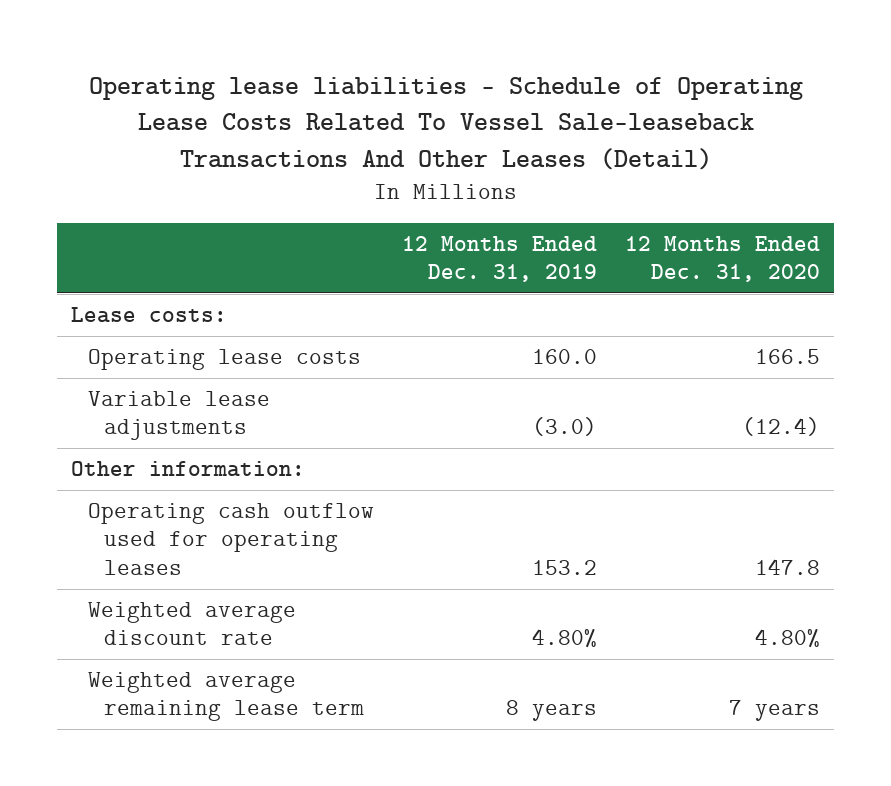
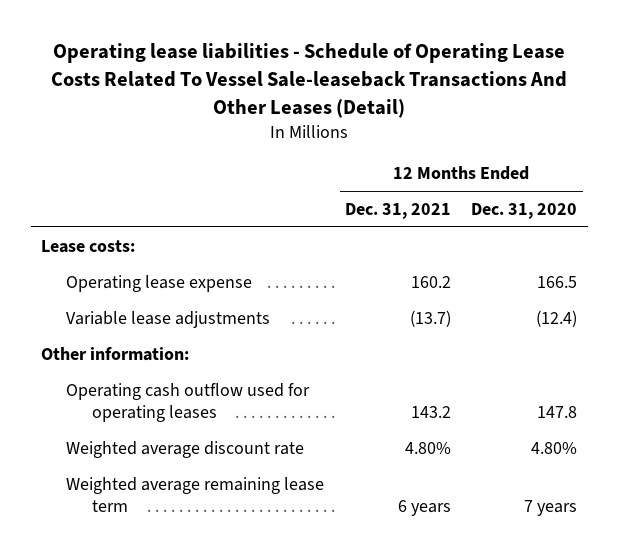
- | 12 Months Ended Dec. 31, 2019 | 12 Months Ended Dec. 31, 2020
+ | 12 Months Ended Dec. 31, 2021 | 12 Months Ended Dec. 31, 2020
- Operating lease costs | 160.0 | 166.5
+ Operating lease expense | 160.2 | 166.5

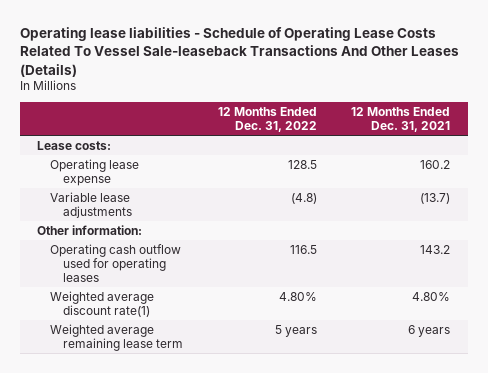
- Operating lease liabilities - Schedule of Operating Lease Costs Related To Vessel Sale-leaseback Transactions And Other Leases (Detail)
+ Operating lease liabilities - Schedule of Operating Lease Costs Related To Vessel Sale-leaseback Transactions And Other Leases (Details)
- | 12 Months Ended Dec. 31, 2021 | 12 Months Ended Dec. 31, 2020
+ | 12 Months Ended Dec. 31, 2022 | 12 Months Ended Dec. 31, 2021
- Weighted average discount rate | 4.80% | 4.80%
+ Weighted average discount rate(1) | 4.80% | 4.80%

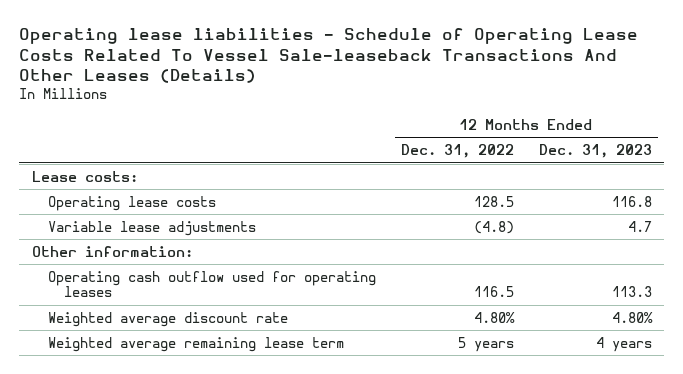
- | 12 Months Ended Dec. 31, 2022 | 12 Months Ended Dec. 31, 2021
+ | 12 Months Ended Dec. 31, 2022 | 12 Months Ended Dec. 31, 2023
- Operating lease expense | 128.5 | 160.2
+ Operating lease costs | 128.5 | 116.8
- Weighted average discount rate(1) | 4.80% | 4.80%
+ Weighted average discount rate | 4.80% | 4.80%

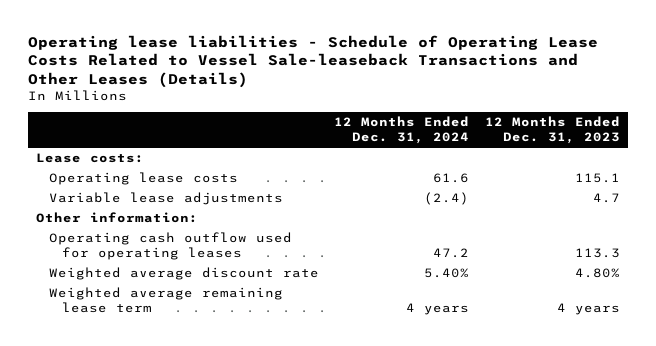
- Operating lease liabilities - Schedule of Operating Lease Costs Related To Vessel Sale-leaseback Transactions And Other Leases (Details)
+ Operating lease liabilities - Schedule of Operating Lease Costs Related to Vessel Sale-leaseback Transactions and Other Leases (Details)
- | 12 Months Ended Dec. 31, 2022 | 12 Months Ended Dec. 31, 2023
+ | 12 Months Ended Dec. 31, 2024 | 12 Months Ended Dec. 31, 2023
- Operating lease costs | 128.5 | 116.8
+ Operating lease costs | 61.6 | 115.1

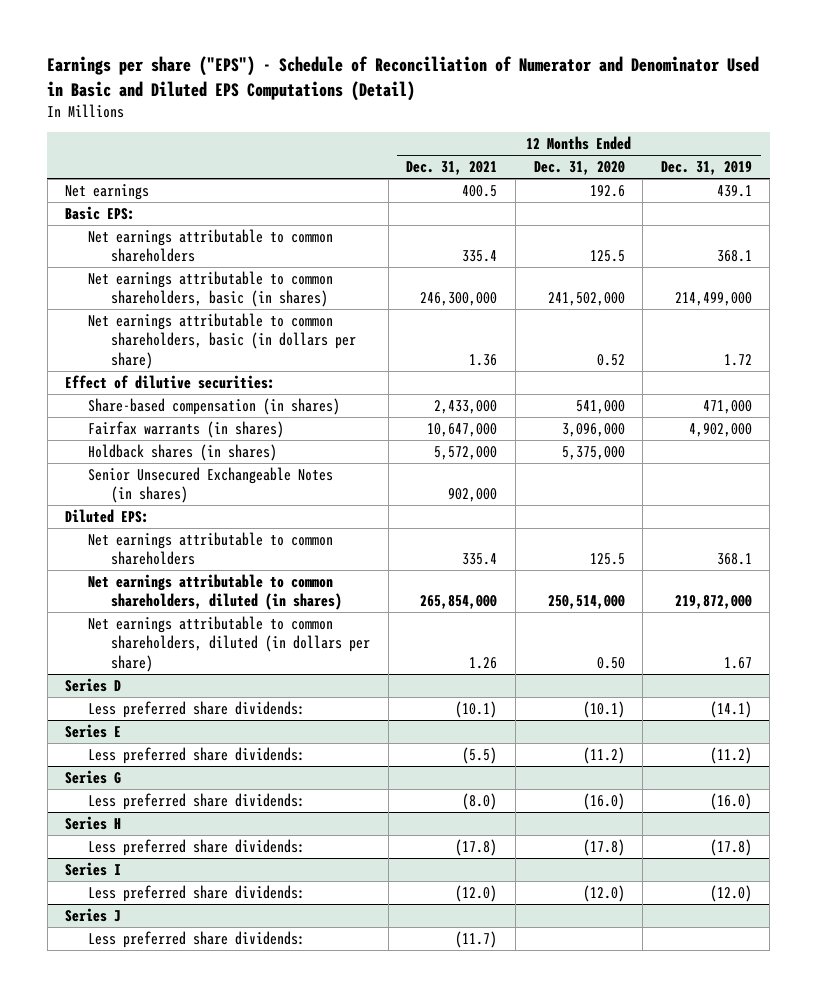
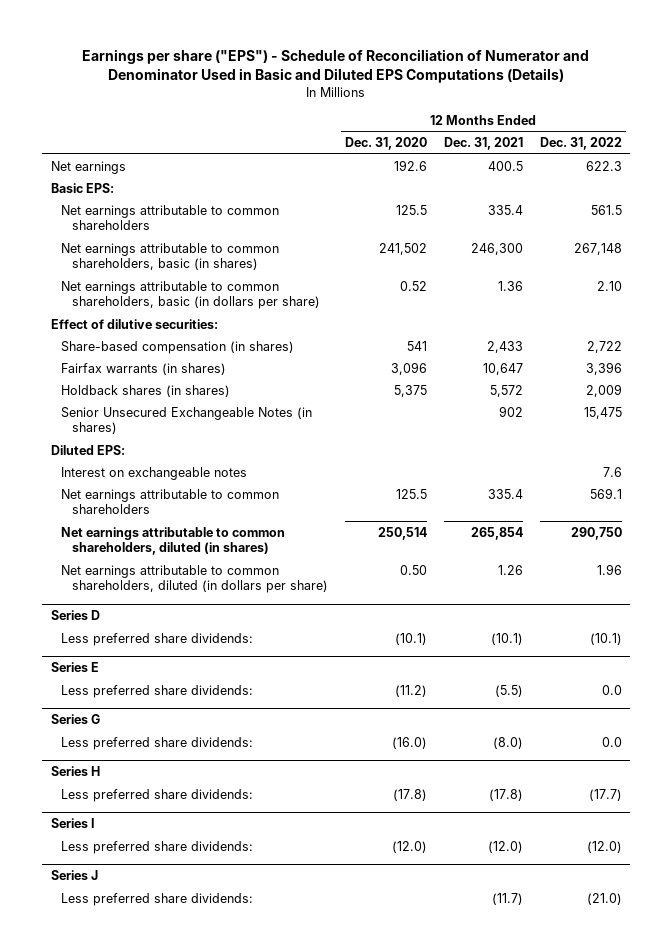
- Earnings per share ("EPS") - Schedule of Reconciliation of Numerator and Denominator Used in Basic and Diluted EPS Computations (Detail)
+ Earnings per share ("EPS") - Schedule of Reconciliation of Numerator and Denominator Used in Basic and Diluted EPS Computations (Details)
- | 12 Months Ended Dec. 31, 2021 | 12 Months Ended Dec. 31, 2020 | 12 Months Ended Dec. 31, 2019
+ | 12 Months Ended Dec. 31, 2020 | 12 Months Ended Dec. 31, 2021 | 12 Months Ended Dec. 31, 2022
- Net earnings attributable to common shareholders, basic (in shares) | 246,300,000 | 241,502,000 | 214,499,000
+ Net earnings attributable to common shareholders, basic (in shares) | 241,502 | 246,300 | 267,148
- Share-based compensation (in shares) | 2,433,000 | 541,000 | 471,000
- Fairfax warrants (in shares) | 10,647,000 | 3,096,000 | 4,902,000
- Holdback shares (in shares) | 5,572,000 | 5,375,000 |
- Senior Unsecured Exchangeable Notes (in shares) | 902,000 | |
+ Share-based compensation (in shares) | 541 | 2,433 | 2,722
+ Fairfax warrants (in shares) | 3,096 | 10,647 | 3,396
+ Holdback shares (in shares) | 5,375 | 5,572 | 2,009
+ Senior Unsecured Exchangeable Notes (in shares) | | 902 | 15,475
+ Interest on exchangeable notes | | | 7.6
- Net earnings attributable to common shareholders, diluted (in shares) | 265,854,000 | 250,514,000 | 219,872,000
+ Net earnings attributable to common shareholders, diluted (in shares) | 250,514 | 265,854 | 290,750

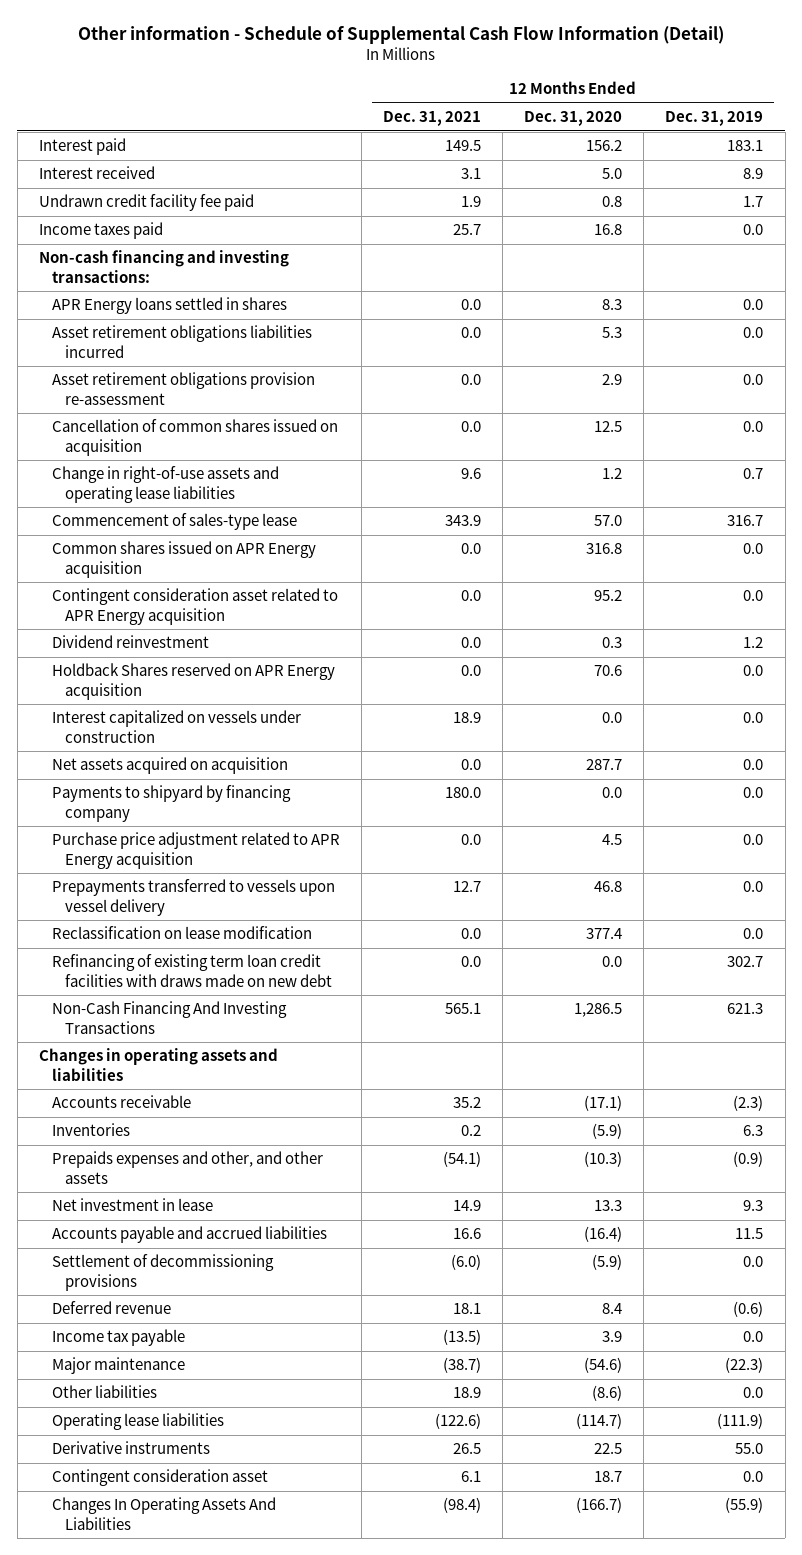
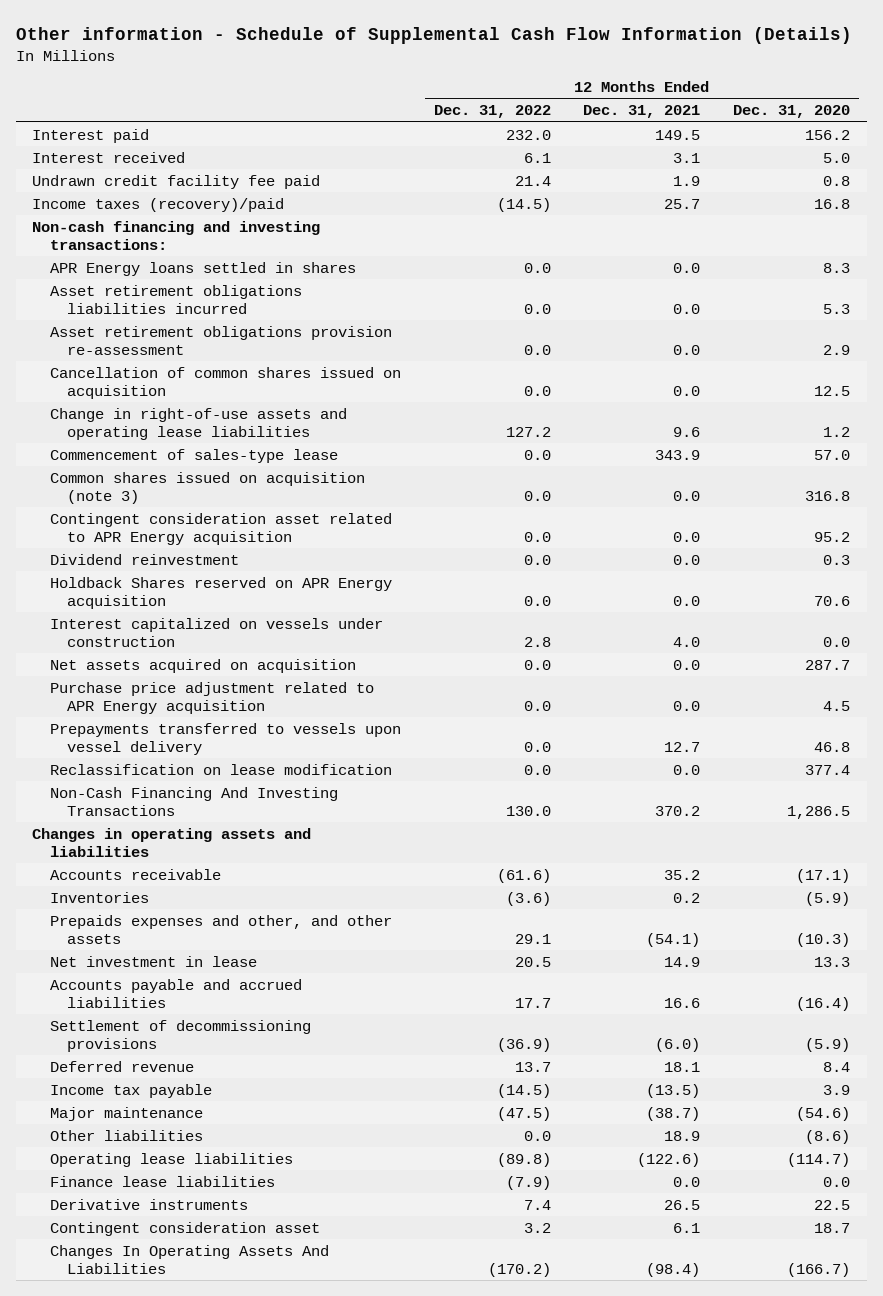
- Other information - Schedule of Supplemental Cash Flow Information (Detail)
+ Other information - Schedule of Supplemental Cash Flow Information (Details)
- | 12 Months Ended Dec. 31, 2021 | 12 Months Ended Dec. 31, 2020 | 12 Months Ended Dec. 31, 2019
+ | 12 Months Ended Dec. 31, 2022 | 12 Months Ended Dec. 31, 2021 | 12 Months Ended Dec. 31, 2020
- Income taxes paid | 25.7 | 16.8 | 0.0
+ Income taxes (recovery)/paid | (14.5) | 25.7 | 16.8
- Common shares issued on APR Energy acquisition | 0.0 | 316.8 | 0.0
+ Common shares issued on acquisition (note 3) | 0.0 | 0.0 | 316.8
- Interest capitalized on vessels under construction | 18.9 | 0.0 | 0.0
+ Interest capitalized on vessels under construction | 2.8 | 4.0 | 0.0
- Payments to shipyard by financing company | 180.0 | 0.0 | 0.0
- Refinancing of existing term loan credit facilities with draws made on new debt | 0.0 | 0.0 | 302.7
- Non-Cash Financing And Investing Transactions | 565.1 | 1,286.5 | 621.3
+ Non-Cash Financing And Investing Transactions | 130.0 | 370.2 | 1,286.5
+ Finance lease liabilities | (7.9) | 0.0 | 0.0

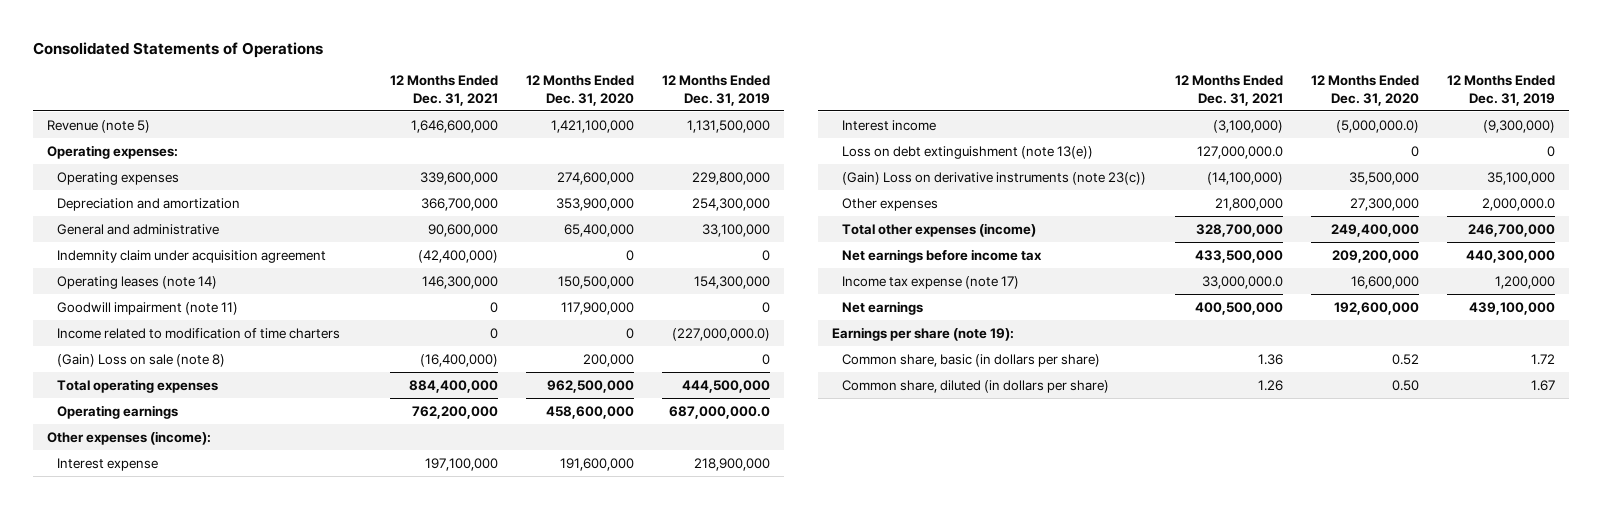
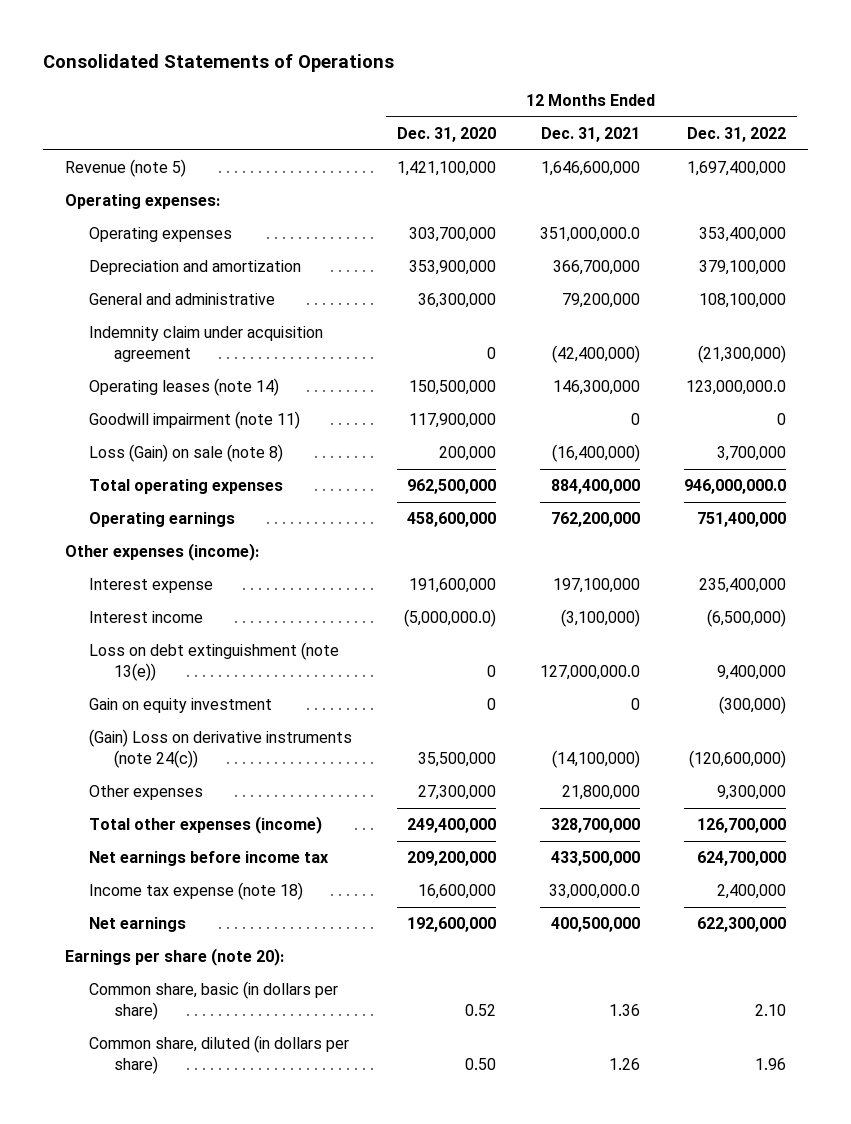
- | 12 Months Ended Dec. 31, 2021 | 12 Months Ended Dec. 31, 2020 | 12 Months Ended Dec. 31, 2019
+ | 12 Months Ended Dec. 31, 2020 | 12 Months Ended Dec. 31, 2021 | 12 Months Ended Dec. 31, 2022
- Operating expenses | 339,600,000 | 274,600,000 | 229,800,000
+ Operating expenses | 303,700,000 | 351,000,000.0 | 353,400,000
- General and administrative | 90,600,000 | 65,400,000 | 33,100,000
+ General and administrative | 36,300,000 | 79,200,000 | 108,100,000
- Income related to modification of time charters | 0 | 0 | (227,000,000.0)
- (Gain) Loss on sale (note 8) | (16,400,000) | 200,000 | 0
+ Loss (Gain) on sale (note 8) | 200,000 | (16,400,000) | 3,700,000
- (Gain) Loss on derivative instruments (note 23(c)) | (14,100,000) | 35,500,000 | 35,100,000
+ Gain on equity investment | 0 | 0 | (300,000)
+ (Gain) Loss on derivative instruments (note 24(c)) | 35,500,000 | (14,100,000) | (120,600,000)
- Income tax expense (note 17) | 33,000,000.0 | 16,600,000 | 1,200,000
+ Income tax expense (note 18) | 16,600,000 | 33,000,000.0 | 2,400,000
- Earnings per share (note 19):
+ Earnings per share (note 20):

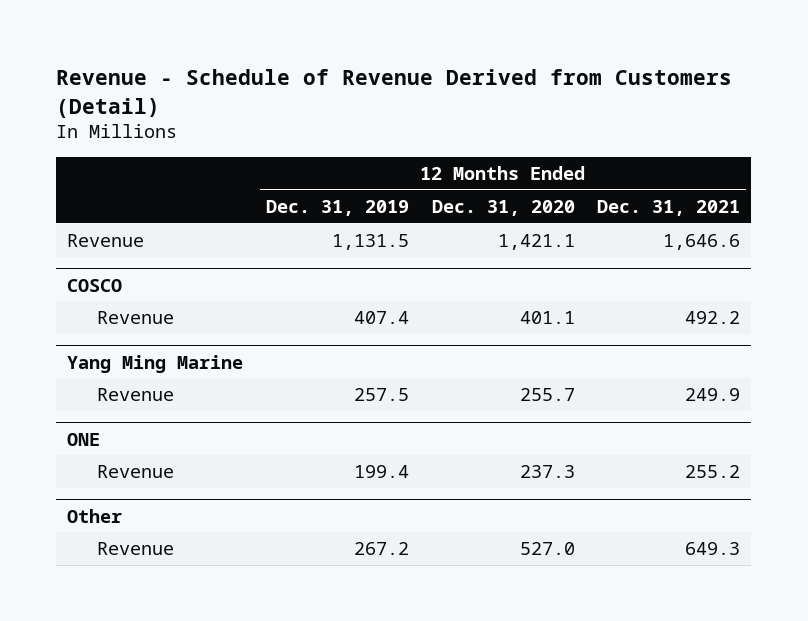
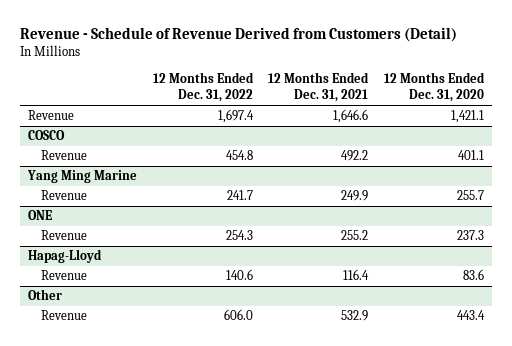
- | 12 Months Ended Dec. 31, 2019 | 12 Months Ended Dec. 31, 2020 | 12 Months Ended Dec. 31, 2021
+ | 12 Months Ended Dec. 31, 2022 | 12 Months Ended Dec. 31, 2021 | 12 Months Ended Dec. 31, 2020
+ Hapag-Lloyd
+ Revenue | 140.6 | 116.4 | 83.6
@ Other
- Revenue | 267.2 | 527.0 | 649.3
+ Revenue | 606.0 | 532.9 | 443.4

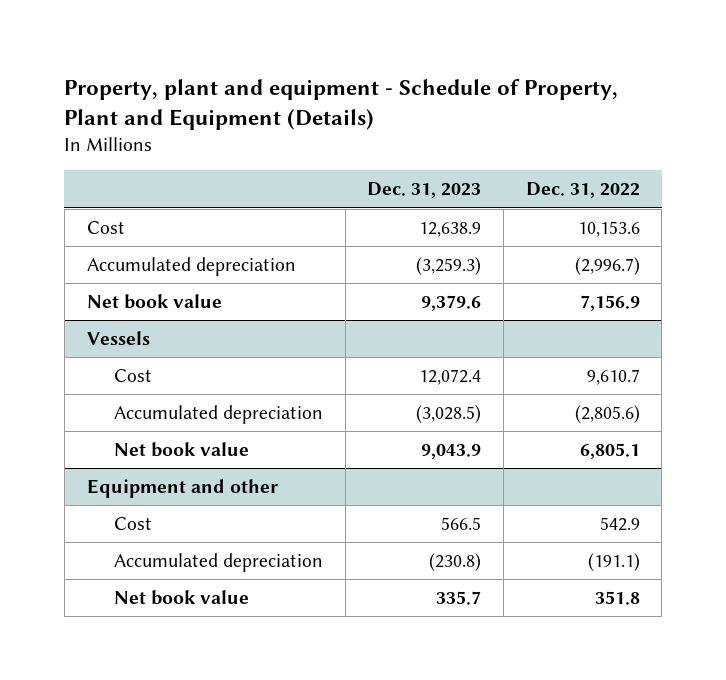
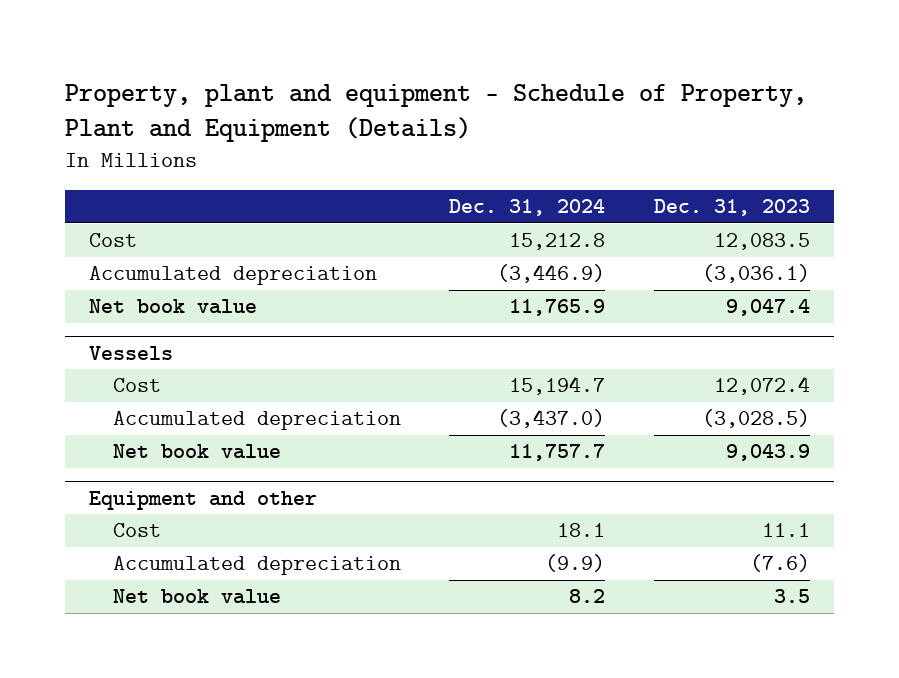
- | Dec. 31, 2023 | Dec. 31, 2022
+ | Dec. 31, 2024 | Dec. 31, 2023
- Cost | 12,638.9 | 10,153.6
- Accumulated depreciation | (3,259.3) | (2,996.7)
- Net book value | 9,379.6 | 7,156.9
+ Cost | 15,212.8 | 12,083.5
+ Accumulated depreciation | (3,446.9) | (3,036.1)
+ Net book value | 11,765.9 | 9,047.4
@ Equipment and other
- Cost | 566.5 | 542.9
- Accumulated depreciation | (230.8) | (191.1)
- Net book value | 335.7 | 351.8
+ Cost | 18.1 | 11.1
+ Accumulated depreciation | (9.9) | (7.6)
+ Net book value | 8.2 | 3.5

